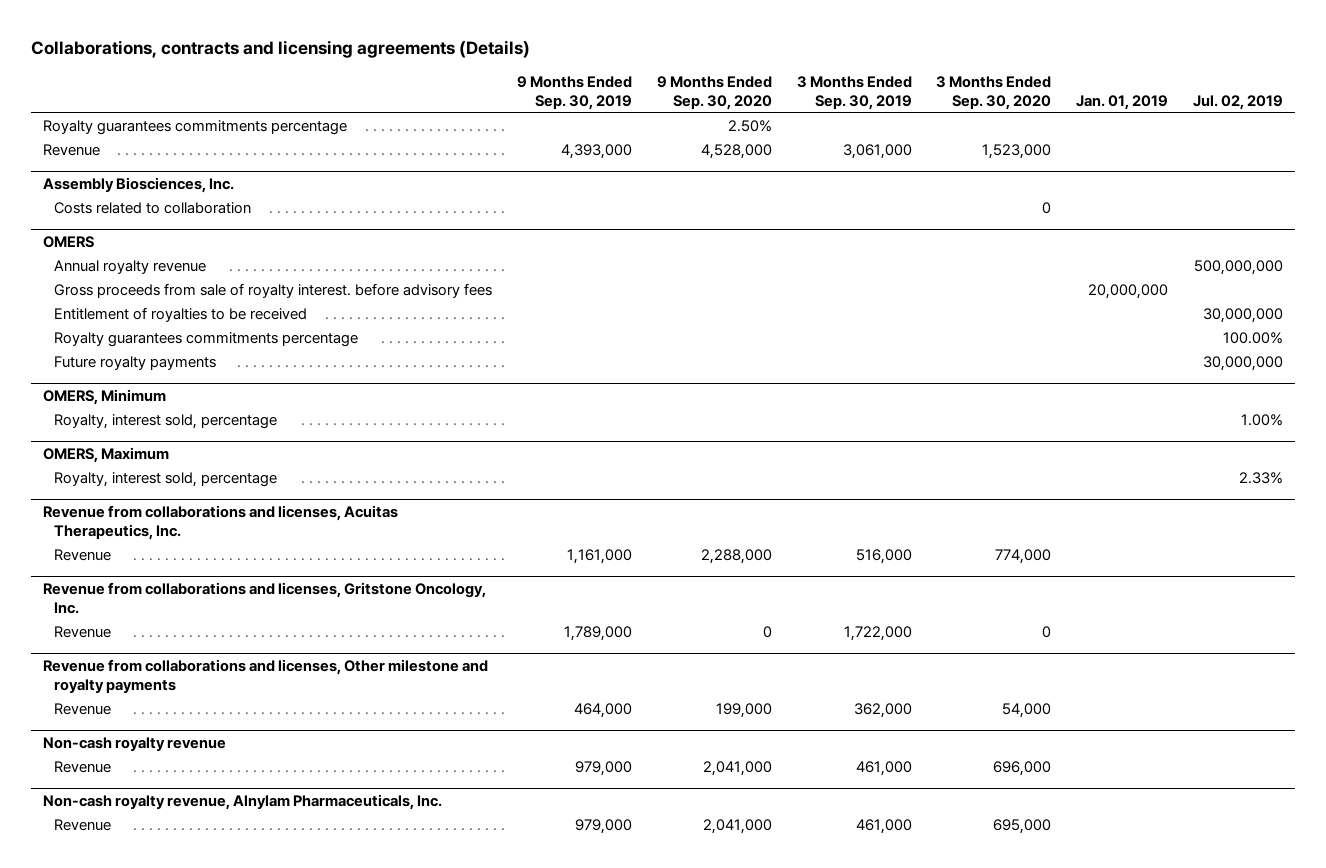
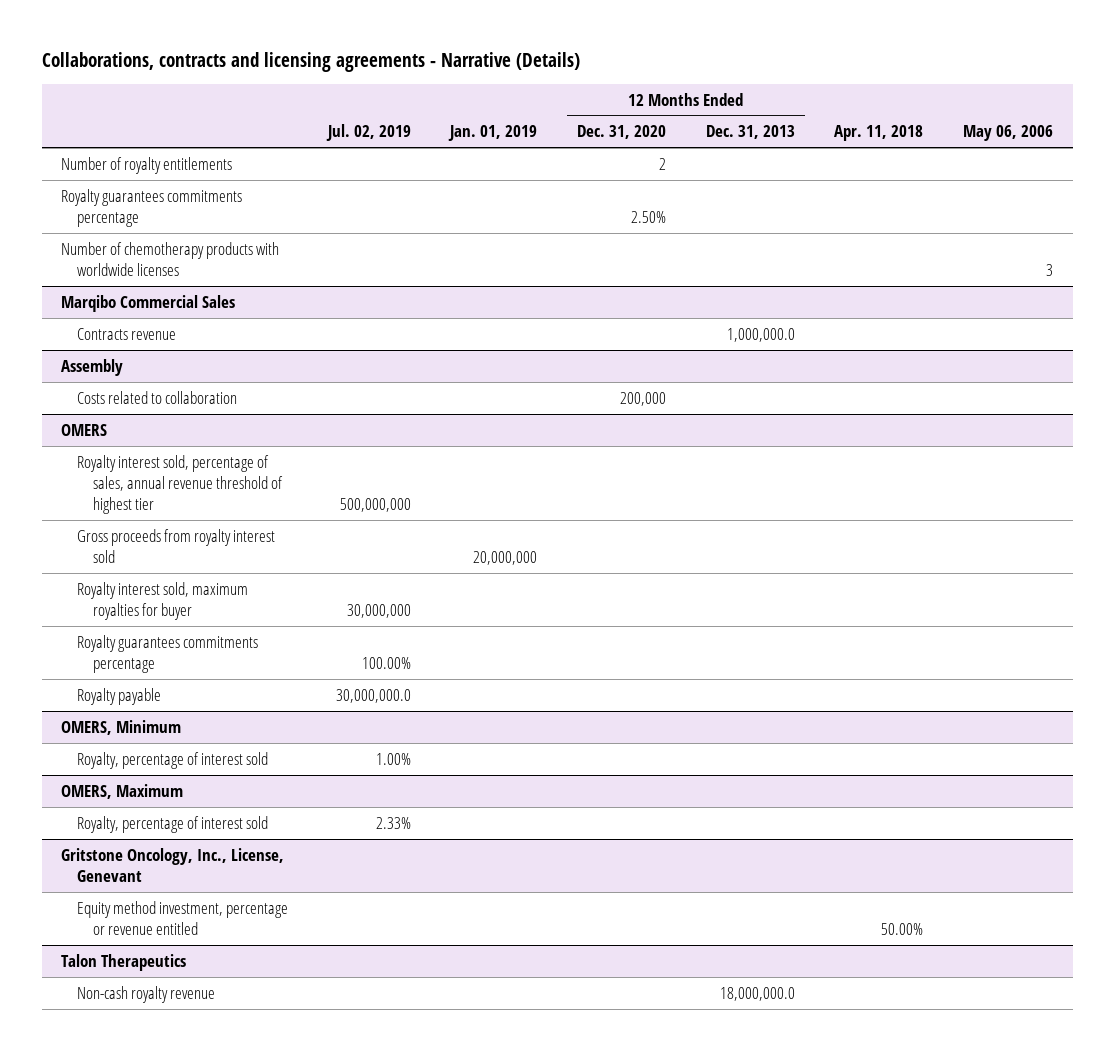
- Collaborations, contracts and licensing agreements (Details)
+ Collaborations, contracts and licensing agreements - Narrative (Details)
- | 9 Months Ended Sep. 30, 2019 | 9 Months Ended Sep. 30, 2020 | 3 Months Ended Sep. 30, 2019 | 3 Months Ended Sep. 30, 2020 | Jan. 01, 2019 | Jul. 02, 2019
+ | Jul. 02, 2019 | Jan. 01, 2019 | 12 Months Ended Dec. 31, 2020 | 12 Months Ended Dec. 31, 2013 | Apr. 11, 2018 | May 06, 2006
+ Number of royalty entitlements | | | 2 | | |
- Revenue | 4,393,000 | 4,528,000 | 3,061,000 | 1,523,000 | |
- Assembly Biosciences, Inc.
+ Number of chemotherapy products with worldwide licenses | | | | | | 3
+ Marqibo Commercial Sales
+ Contracts revenue | | | | 1,000,000.0 | |
+ Assembly
@ OMERS
- Annual royalty revenue | | | | | | 500,000,000
- Gross proceeds from sale of royalty interest. before advisory fees | | | | | 20,000,000 |
- Entitlement of royalties to be received | | | | | | 30,000,000
+ Royalty interest sold, percentage of sales, annual revenue threshold of highest tier | 500,000,000 | | | | |
+ Gross proceeds from royalty interest sold | | 20,000,000 | | | |
+ Royalty interest sold, maximum royalties for buyer | 30,000,000 | | | | |
- Future royalty payments | | | | | | 30,000,000
+ Royalty payable | 30,000,000.0 | | | | |
@ OMERS, Minimum
- Royalty, interest sold, percentage | | | | | | 1.00%
+ Royalty, percentage of interest sold | 1.00% | | | | |
@ OMERS, Maximum
- Royalty, interest sold, percentage | | | | | | 2.33%
- Revenue from collaborations and licenses, Acuitas Therapeutics, Inc.
- Revenue | 1,161,000 | 2,288,000 | 516,000 | 774,000 | |
- Revenue from collaborations and licenses, Gritstone Oncology, Inc.
- Revenue | 1,789,000 | 0 | 1,722,000 | 0 | |
- Revenue from collaborations and licenses, Other milestone and royalty payments
- Revenue | 464,000 | 199,000 | 362,000 | 54,000 | |
- Non-cash royalty revenue
- Revenue | 979,000 | 2,041,000 | 461,000 | 696,000 | |
- Non-cash royalty revenue, Alnylam Pharmaceuticals, Inc.
- Revenue | 979,000 | 2,041,000 | 461,000 | 695,000 | |
@ OMERS, Maximum
+ Royalty, percentage of interest sold | 2.33% | | | | |
+ Gritstone Oncology, Inc., License, Genevant
+ Equity method investment, percentage or revenue entitled | | | | | 50.00% |
+ Talon Therapeutics
+ Non-cash royalty revenue | | | | 18,000,000.0 | |

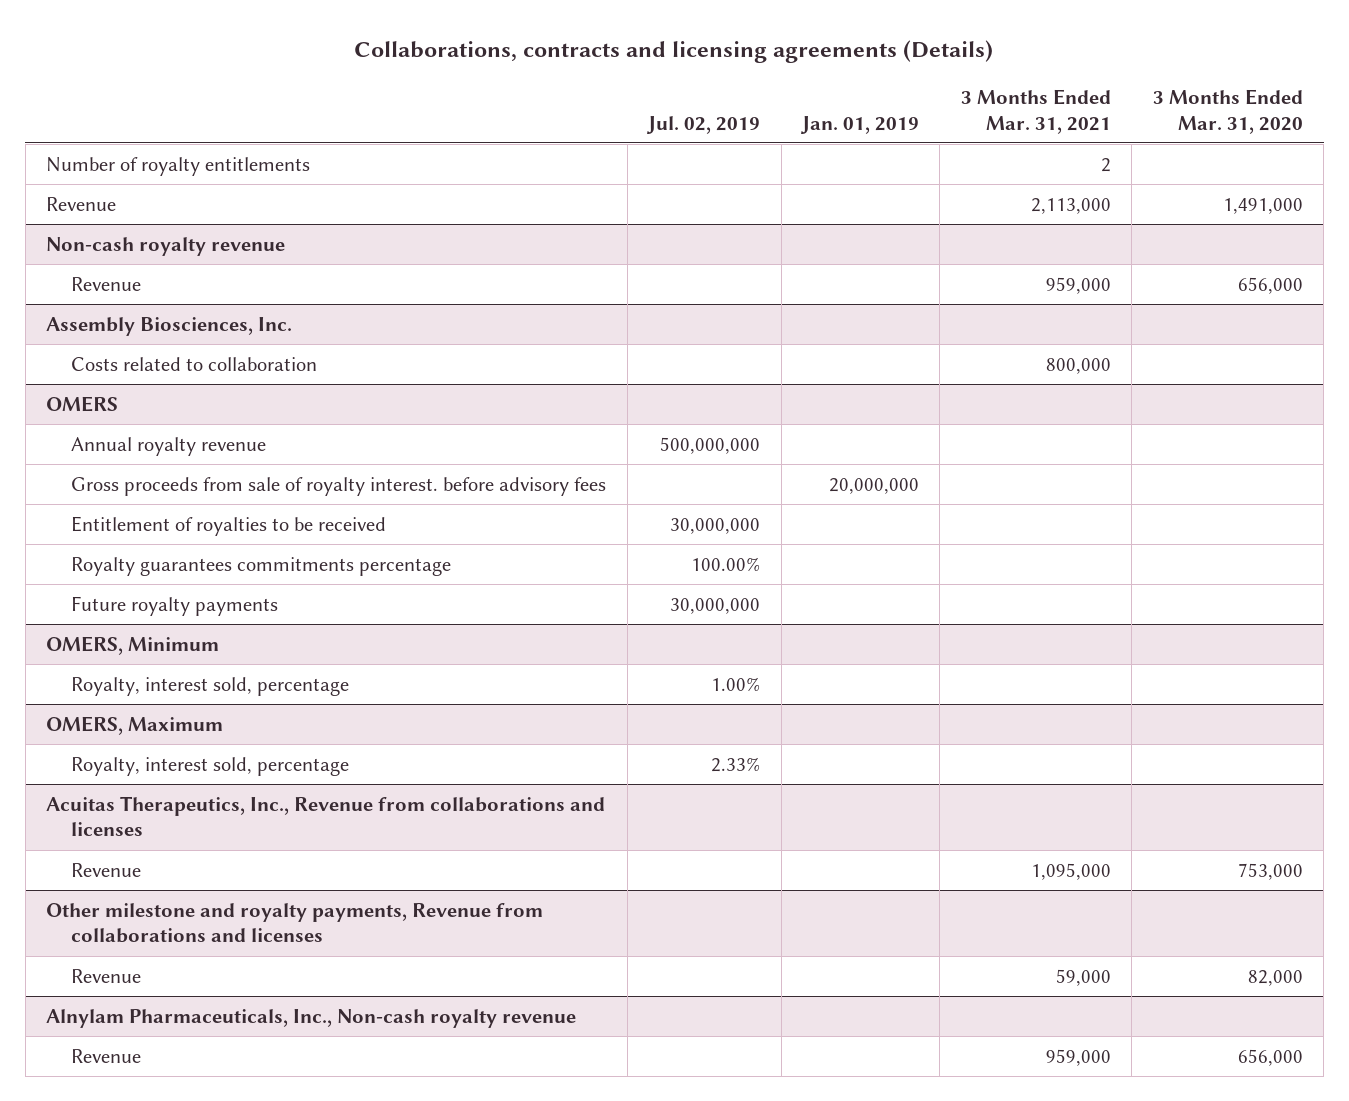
- Collaborations, contracts and licensing agreements - Narrative (Details)
+ Collaborations, contracts and licensing agreements (Details)
- | Jul. 02, 2019 | Jan. 01, 2019 | 12 Months Ended Dec. 31, 2020 | 12 Months Ended Dec. 31, 2013 | Apr. 11, 2018 | May 06, 2006
+ | Jul. 02, 2019 | Jan. 01, 2019 | 3 Months Ended Mar. 31, 2021 | 3 Months Ended Mar. 31, 2020
- Royalty guarantees commitments percentage | | | 2.50% | | |
- Number of chemotherapy products with worldwide licenses | | | | | | 3
- Marqibo Commercial Sales
- Contracts revenue | | | | 1,000,000.0 | |
- Assembly
+ Revenue | | | 2,113,000 | 1,491,000
+ Non-cash royalty revenue
+ Revenue | | | 959,000 | 656,000
+ Assembly Biosciences, Inc.
@ OMERS
- Royalty interest sold, percentage of sales, annual revenue threshold of highest tier | 500,000,000 | | | | |
- Gross proceeds from royalty interest sold | | 20,000,000 | | | |
- Royalty interest sold, maximum royalties for buyer | 30,000,000 | | | | |
+ Annual royalty revenue | 500,000,000 | | |
+ Gross proceeds from sale of royalty interest. before advisory fees | | 20,000,000 | |
+ Entitlement of royalties to be received | 30,000,000 | | |
- Royalty payable | 30,000,000.0 | | | | |
+ Future royalty payments | 30,000,000 | | |
@ OMERS, Minimum
- Royalty, percentage of interest sold | 1.00% | | | | |
+ Royalty, interest sold, percentage | 1.00% | | |
@ OMERS, Maximum
- Royalty, percentage of interest sold | 2.33% | | | | |
- Gritstone Oncology, Inc., License, Genevant
- Equity method investment, percentage or revenue entitled | | | | | 50.00% |
- Talon Therapeutics
- Non-cash royalty revenue | | | | 18,000,000.0 | |
@ OMERS, Maximum
+ Royalty, interest sold, percentage | 2.33% | | |
+ Acuitas Therapeutics, Inc., Revenue from collaborations and licenses
+ Revenue | | | 1,095,000 | 753,000
+ Other milestone and royalty payments, Revenue from collaborations and licenses
+ Revenue | | | 59,000 | 82,000
+ Alnylam Pharmaceuticals, Inc., Non-cash royalty revenue
+ Revenue | | | 959,000 | 656,000

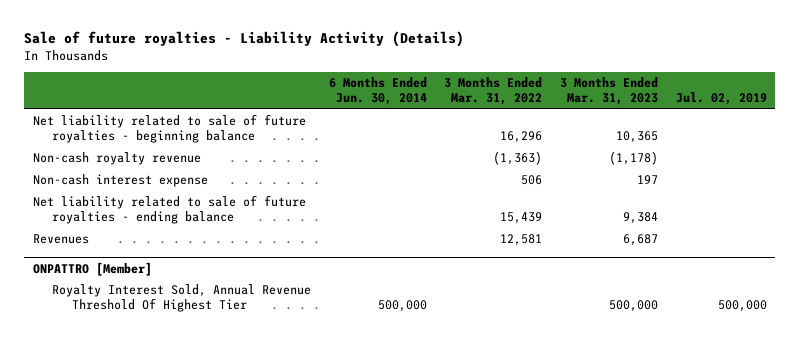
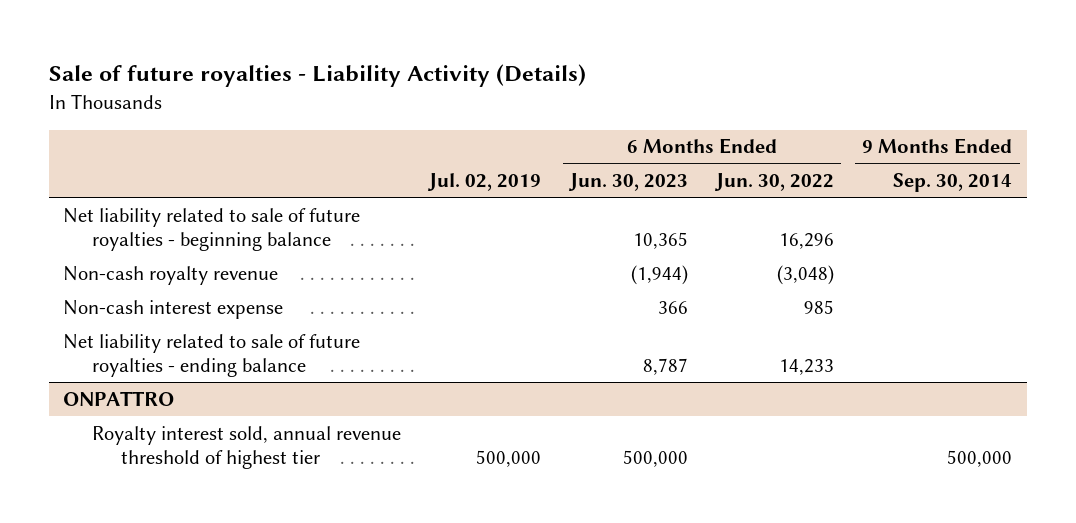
- | 6 Months Ended Jun. 30, 2014 | 3 Months Ended Mar. 31, 2022 | 3 Months Ended Mar. 31, 2023 | Jul. 02, 2019
+ | Jul. 02, 2019 | 6 Months Ended Jun. 30, 2023 | 6 Months Ended Jun. 30, 2022 | 9 Months Ended Sep. 30, 2014
- Revenues | | 12,581 | 6,687 |
- ONPATTRO [Member]
- Royalty Interest Sold, Annual Revenue Threshold Of Highest Tier | 500,000 | | 500,000 | 500,000
+ ONPATTRO
+ Royalty interest sold, annual revenue threshold of highest tier | 500,000 | 500,000 | | 500,000

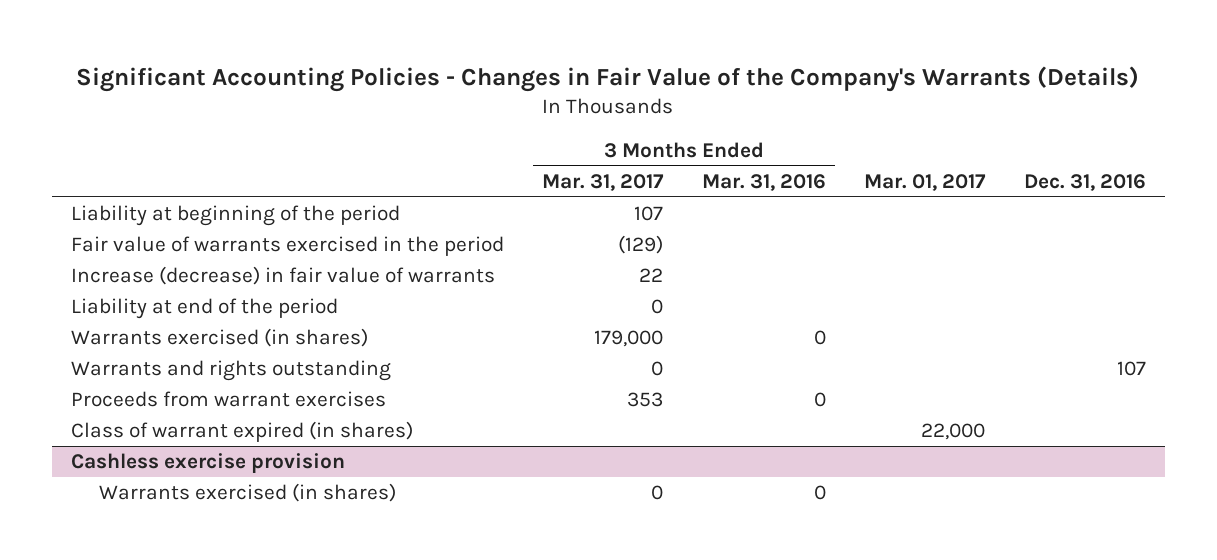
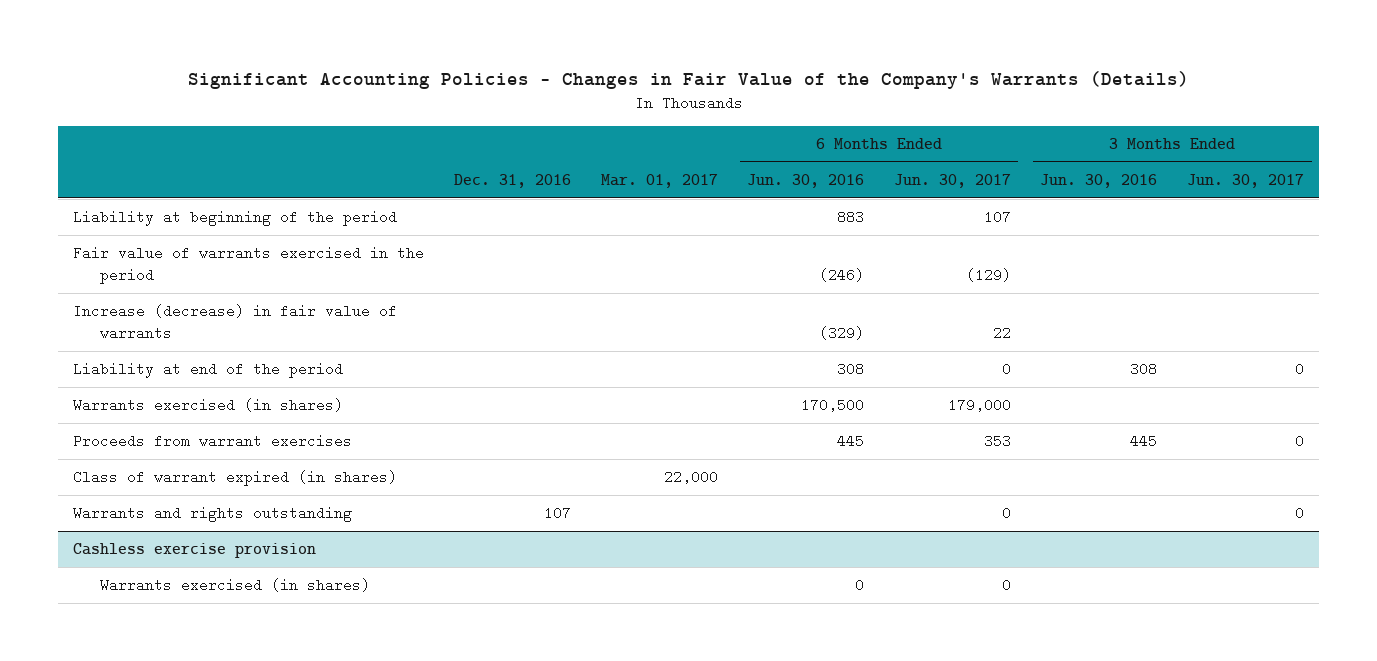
- | 3 Months Ended Mar. 31, 2017 | 3 Months Ended Mar. 31, 2016 | Mar. 01, 2017 | Dec. 31, 2016
+ | Dec. 31, 2016 | Mar. 01, 2017 | 6 Months Ended Jun. 30, 2016 | 6 Months Ended Jun. 30, 2017 | 3 Months Ended Jun. 30, 2016 | 3 Months Ended Jun. 30, 2017
moved down: Warrants and rights outstanding | 107 | | | 0 | | 0

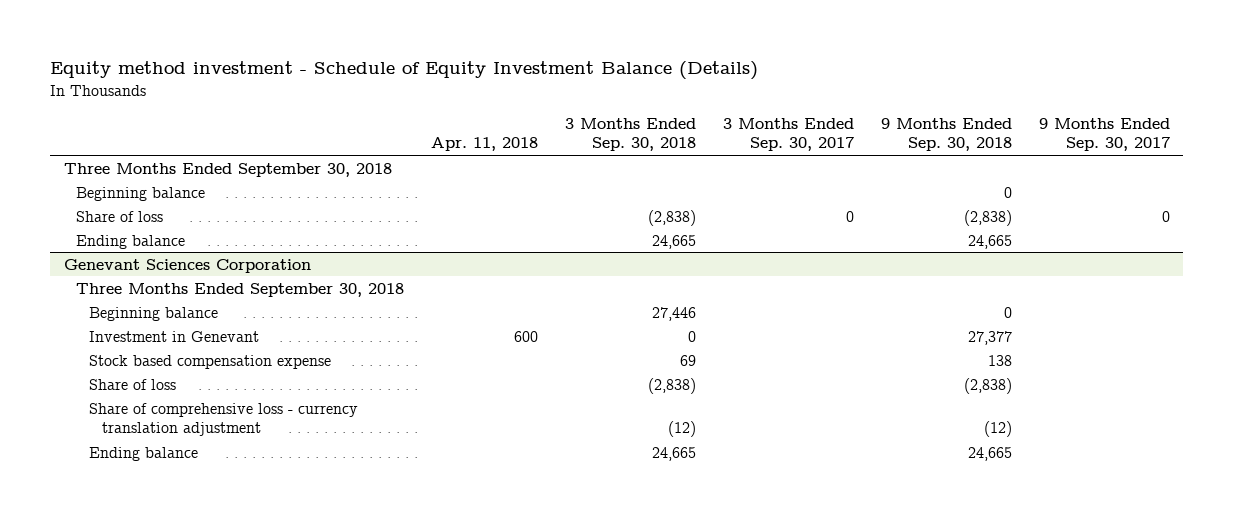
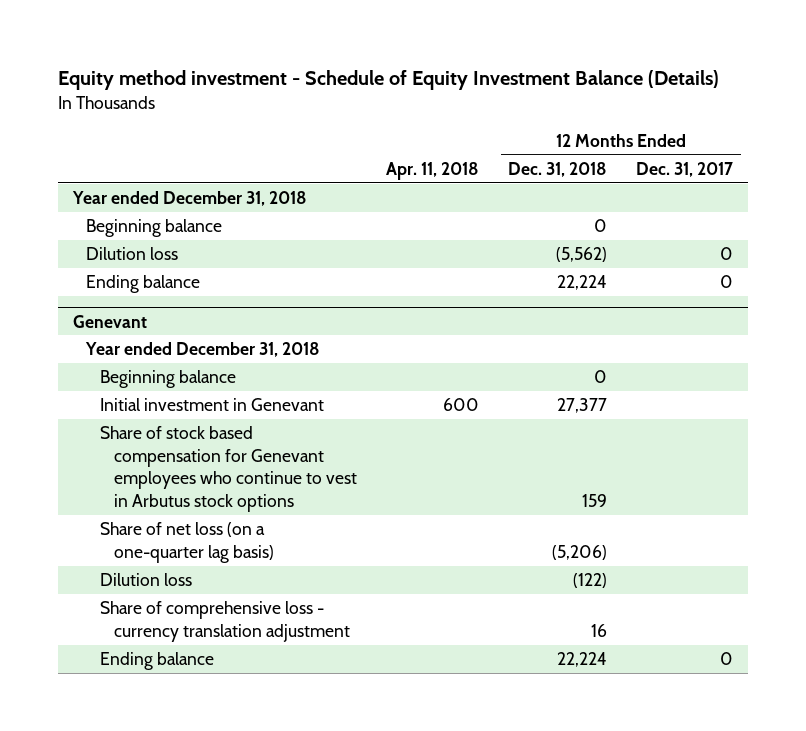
- | Apr. 11, 2018 | 3 Months Ended Sep. 30, 2018 | 3 Months Ended Sep. 30, 2017 | 9 Months Ended Sep. 30, 2018 | 9 Months Ended Sep. 30, 2017
+ | Apr. 11, 2018 | 12 Months Ended Dec. 31, 2018 | 12 Months Ended Dec. 31, 2017
- Three Months Ended September 30, 2018
+ Year ended December 31, 2018
- Share of loss | | (2,838) | 0 | (2,838) | 0
+ Dilution loss | | (5,562) | 0
- Genevant Sciences Corporation
- Three Months Ended September 30, 2018
+ Genevant
+ Year ended December 31, 2018
- Investment in Genevant | 600 | 0 | | 27,377 |
- Stock based compensation expense | | 69 | | 138 |
- Share of loss | | (2,838) | | (2,838) |
+ Initial investment in Genevant | 600 | 27,377 |
+ Share of stock based compensation for Genevant employees who continue to vest in Arbutus stock options | | 159 |
+ Share of net loss (on a one-quarter lag basis) | | (5,206) |
+ Dilution loss | | (122) |

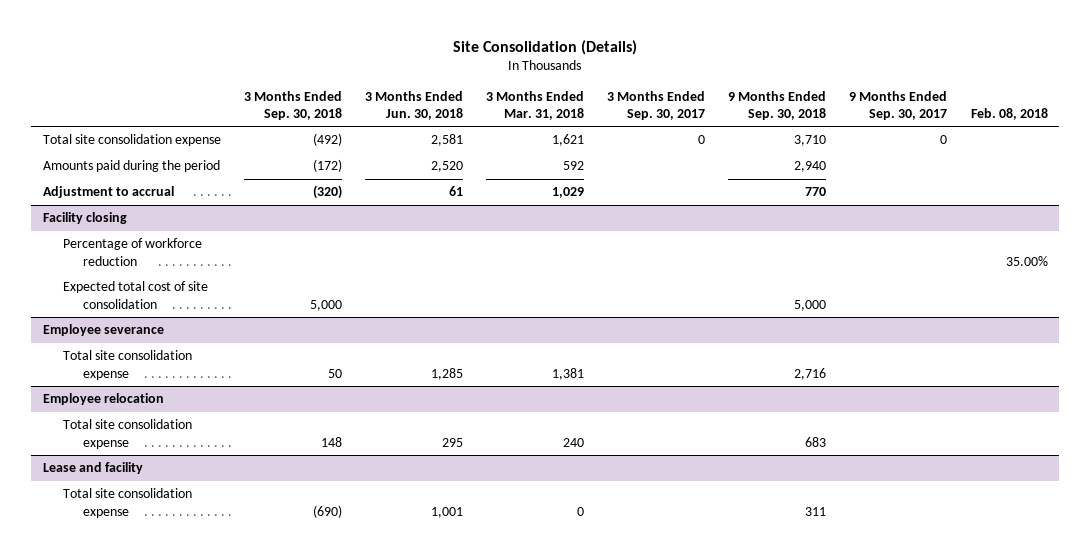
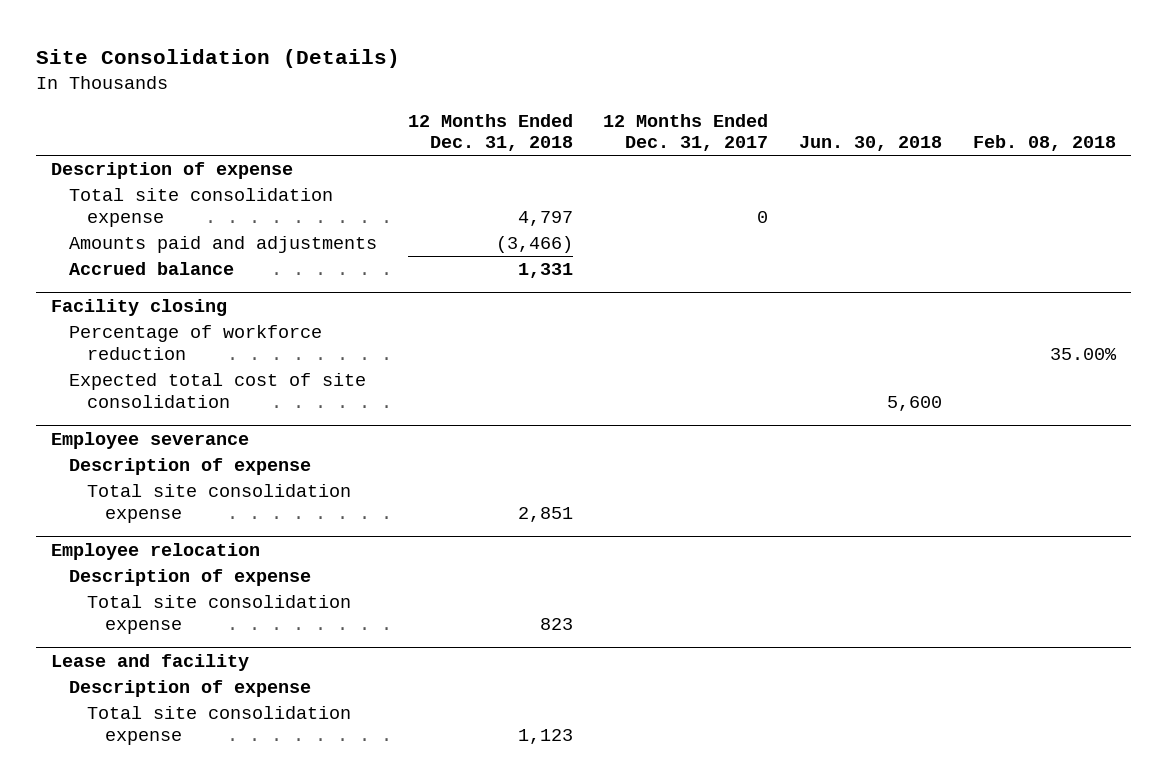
- | 3 Months Ended Sep. 30, 2018 | 3 Months Ended Jun. 30, 2018 | 3 Months Ended Mar. 31, 2018 | 3 Months Ended Sep. 30, 2017 | 9 Months Ended Sep. 30, 2018 | 9 Months Ended Sep. 30, 2017 | Feb. 08, 2018
+ | 12 Months Ended Dec. 31, 2018 | 12 Months Ended Dec. 31, 2017 | Jun. 30, 2018 | Feb. 08, 2018
+ Description of expense
- Amounts paid during the period | (172) | 2,520 | 592 | | 2,940 | |
- Adjustment to accrual | (320) | 61 | 1,029 | | 770 | |
+ Amounts paid and adjustments | (3,466) | | |
+ Accrued balance | 1,331 | | |
@ Employee severance
+ Description of expense
@ Employee relocation
+ Description of expense
@ Lease and facility
+ Description of expense

